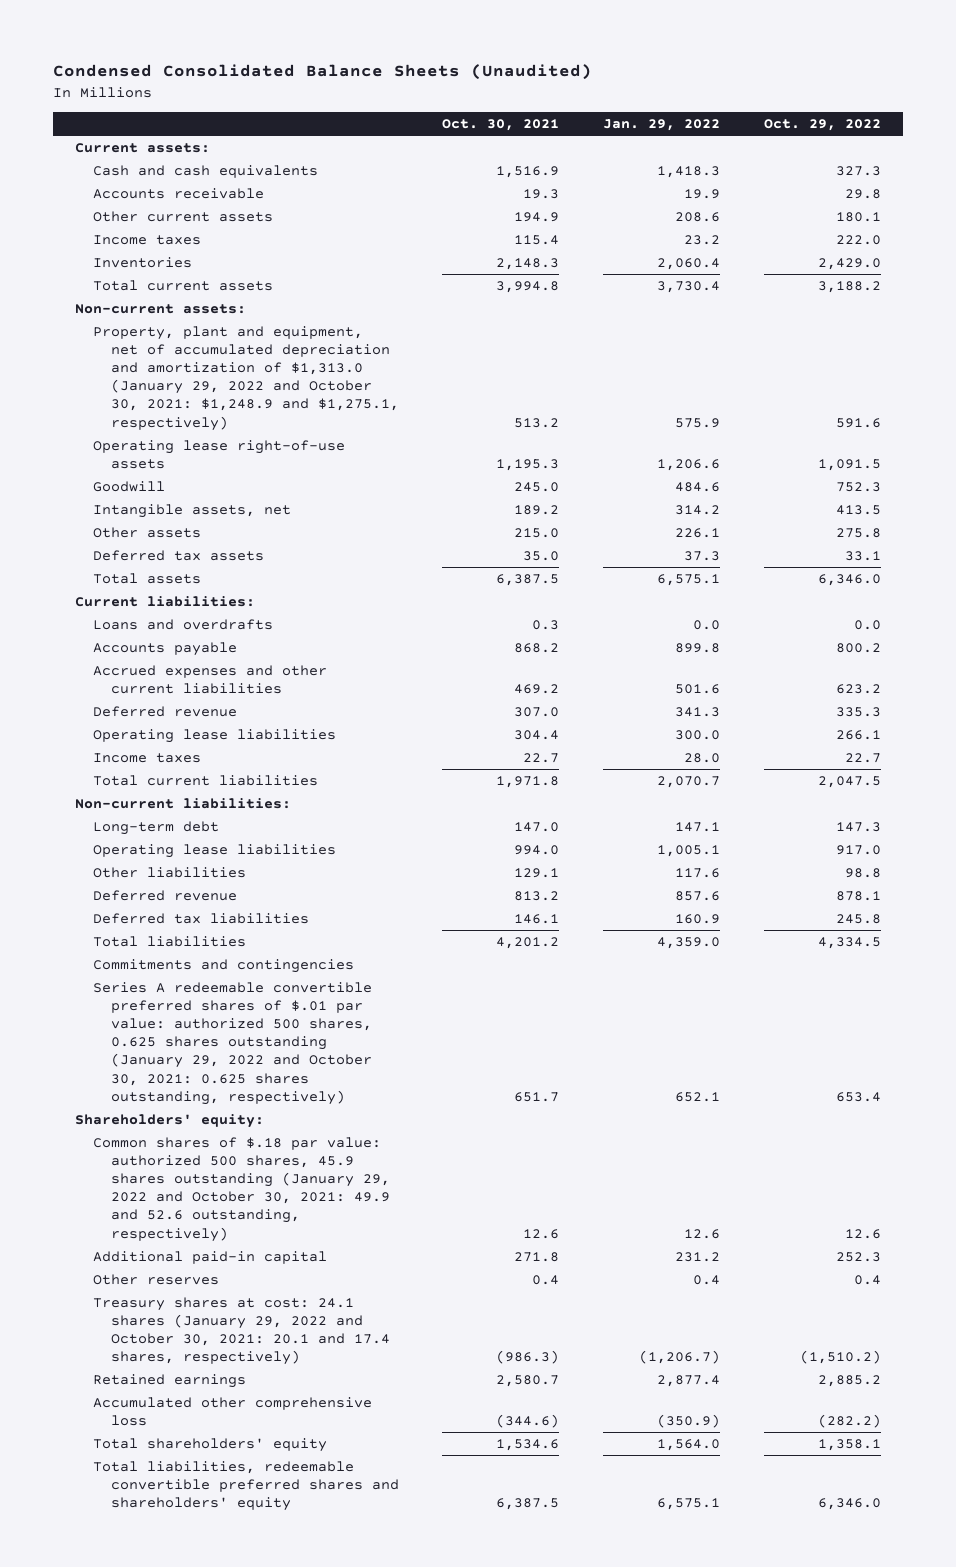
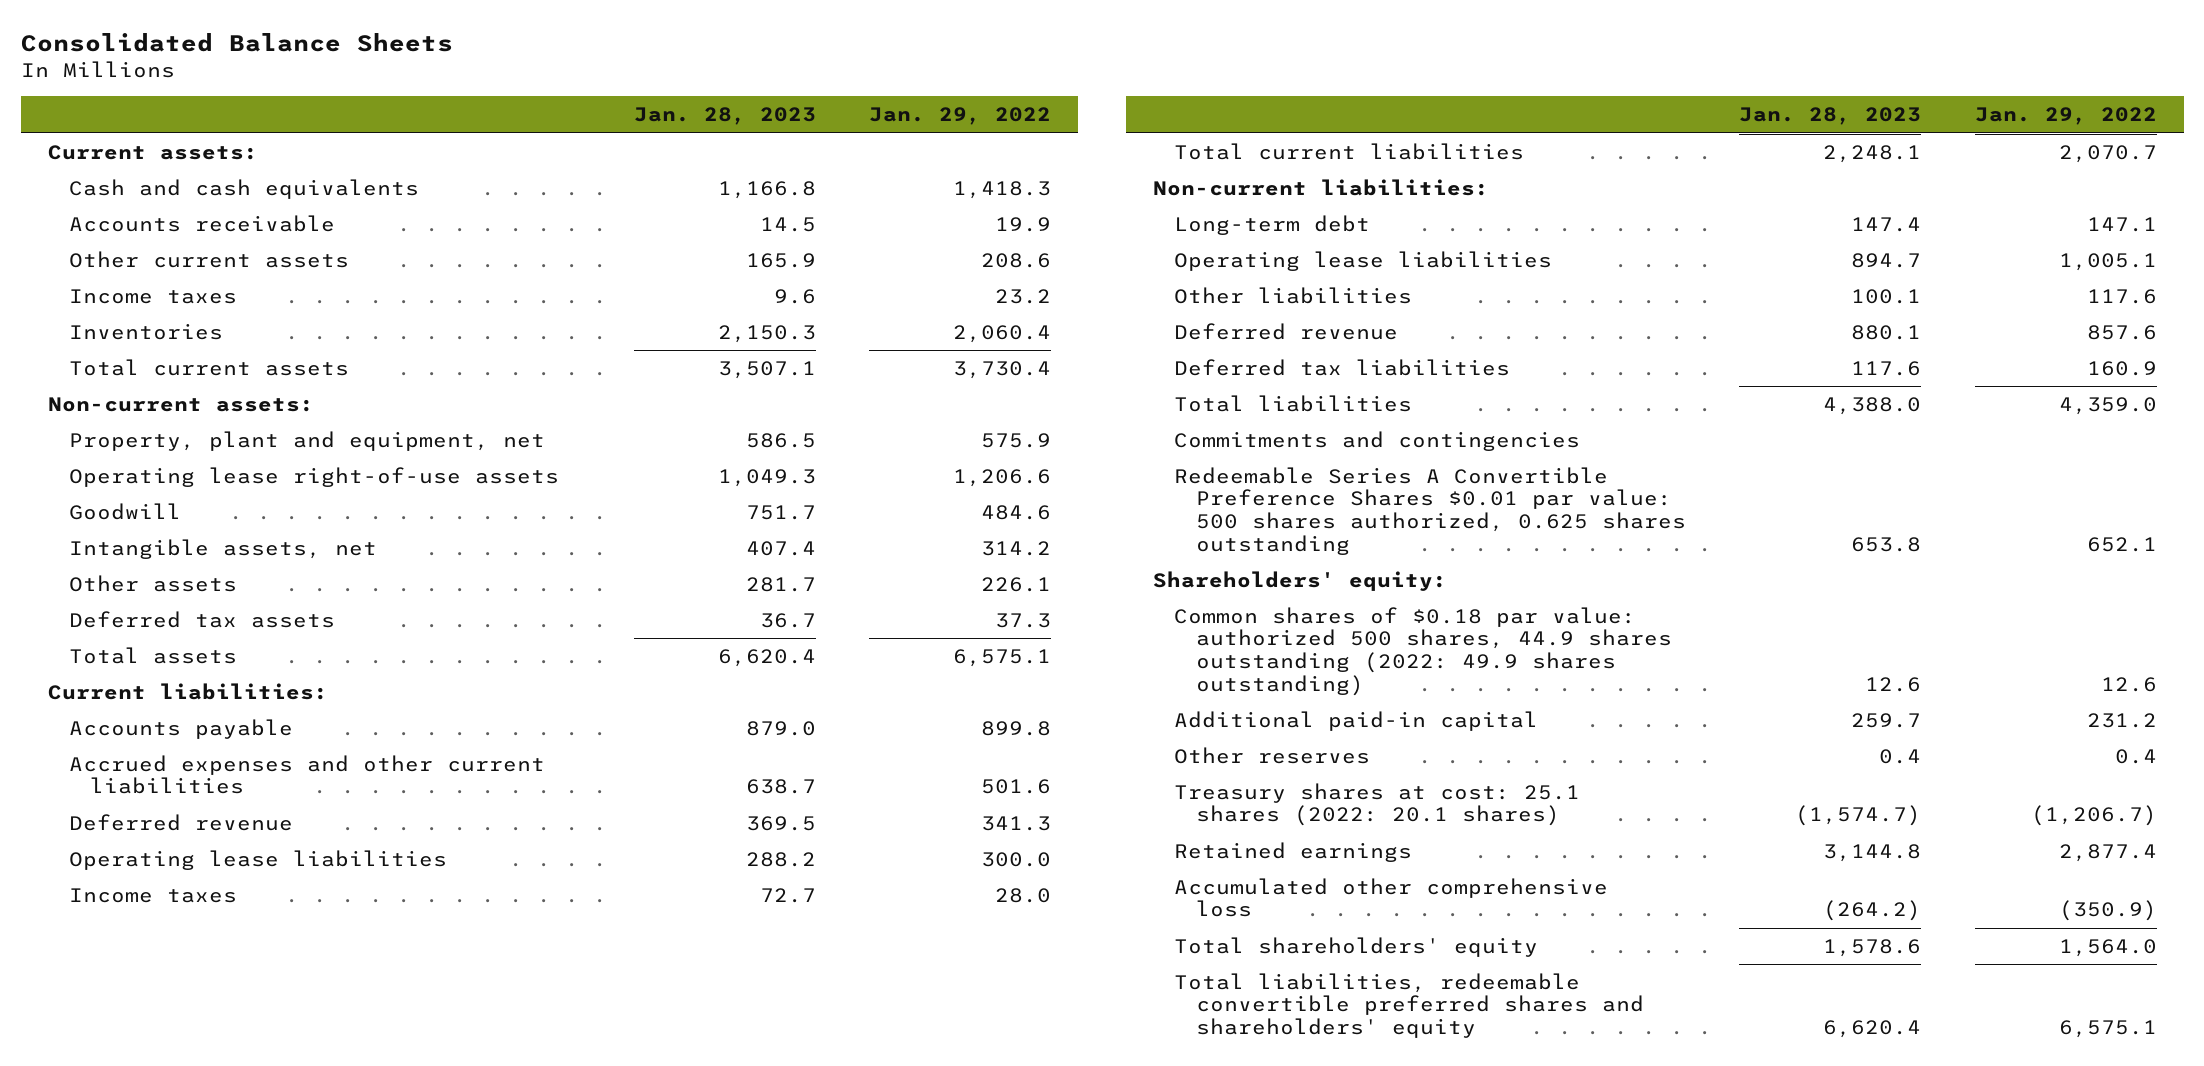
- Condensed Consolidated Balance Sheets (Unaudited)
+ Consolidated Balance Sheets
- | Oct. 30, 2021 | Jan. 29, 2022 | Oct. 29, 2022
+ | Jan. 28, 2023 | Jan. 29, 2022
- Property, plant and equipment, net of accumulated depreciation and amortization of $1,313.0 (January 29, 2022 and October 30, 2021: $1,248.9 and $1,275.1, respectively) | 513.2 | 575.9 | 591.6
+ Property, plant and equipment, net | 586.5 | 575.9
- Loans and overdrafts | 0.3 | 0.0 | 0.0
- Series A redeemable convertible preferred shares of $.01 par value: authorized 500 shares, 0.625 shares outstanding (January 29, 2022 and October 30, 2021: 0.625 shares outstanding, respectively) | 651.7 | 652.1 | 653.4
+ Redeemable Series A Convertible Preference Shares $0.01 par value: 500 shares authorized, 0.625 shares outstanding | 653.8 | 652.1
- Common shares of $.18 par value: authorized 500 shares, 45.9 shares outstanding (January 29, 2022 and October 30, 2021: 49.9 and 52.6 outstanding, respectively) | 12.6 | 12.6 | 12.6
+ Common shares of $0.18 par value: authorized 500 shares, 44.9 shares outstanding (2022: 49.9 shares outstanding) | 12.6 | 12.6
- Treasury shares at cost: 24.1 shares (January 29, 2022 and October 30, 2021: 20.1 and 17.4 shares, respectively) | (986.3) | (1,206.7) | (1,510.2)
+ Treasury shares at cost: 25.1 shares (2022: 20.1 shares) | (1,574.7) | (1,206.7)

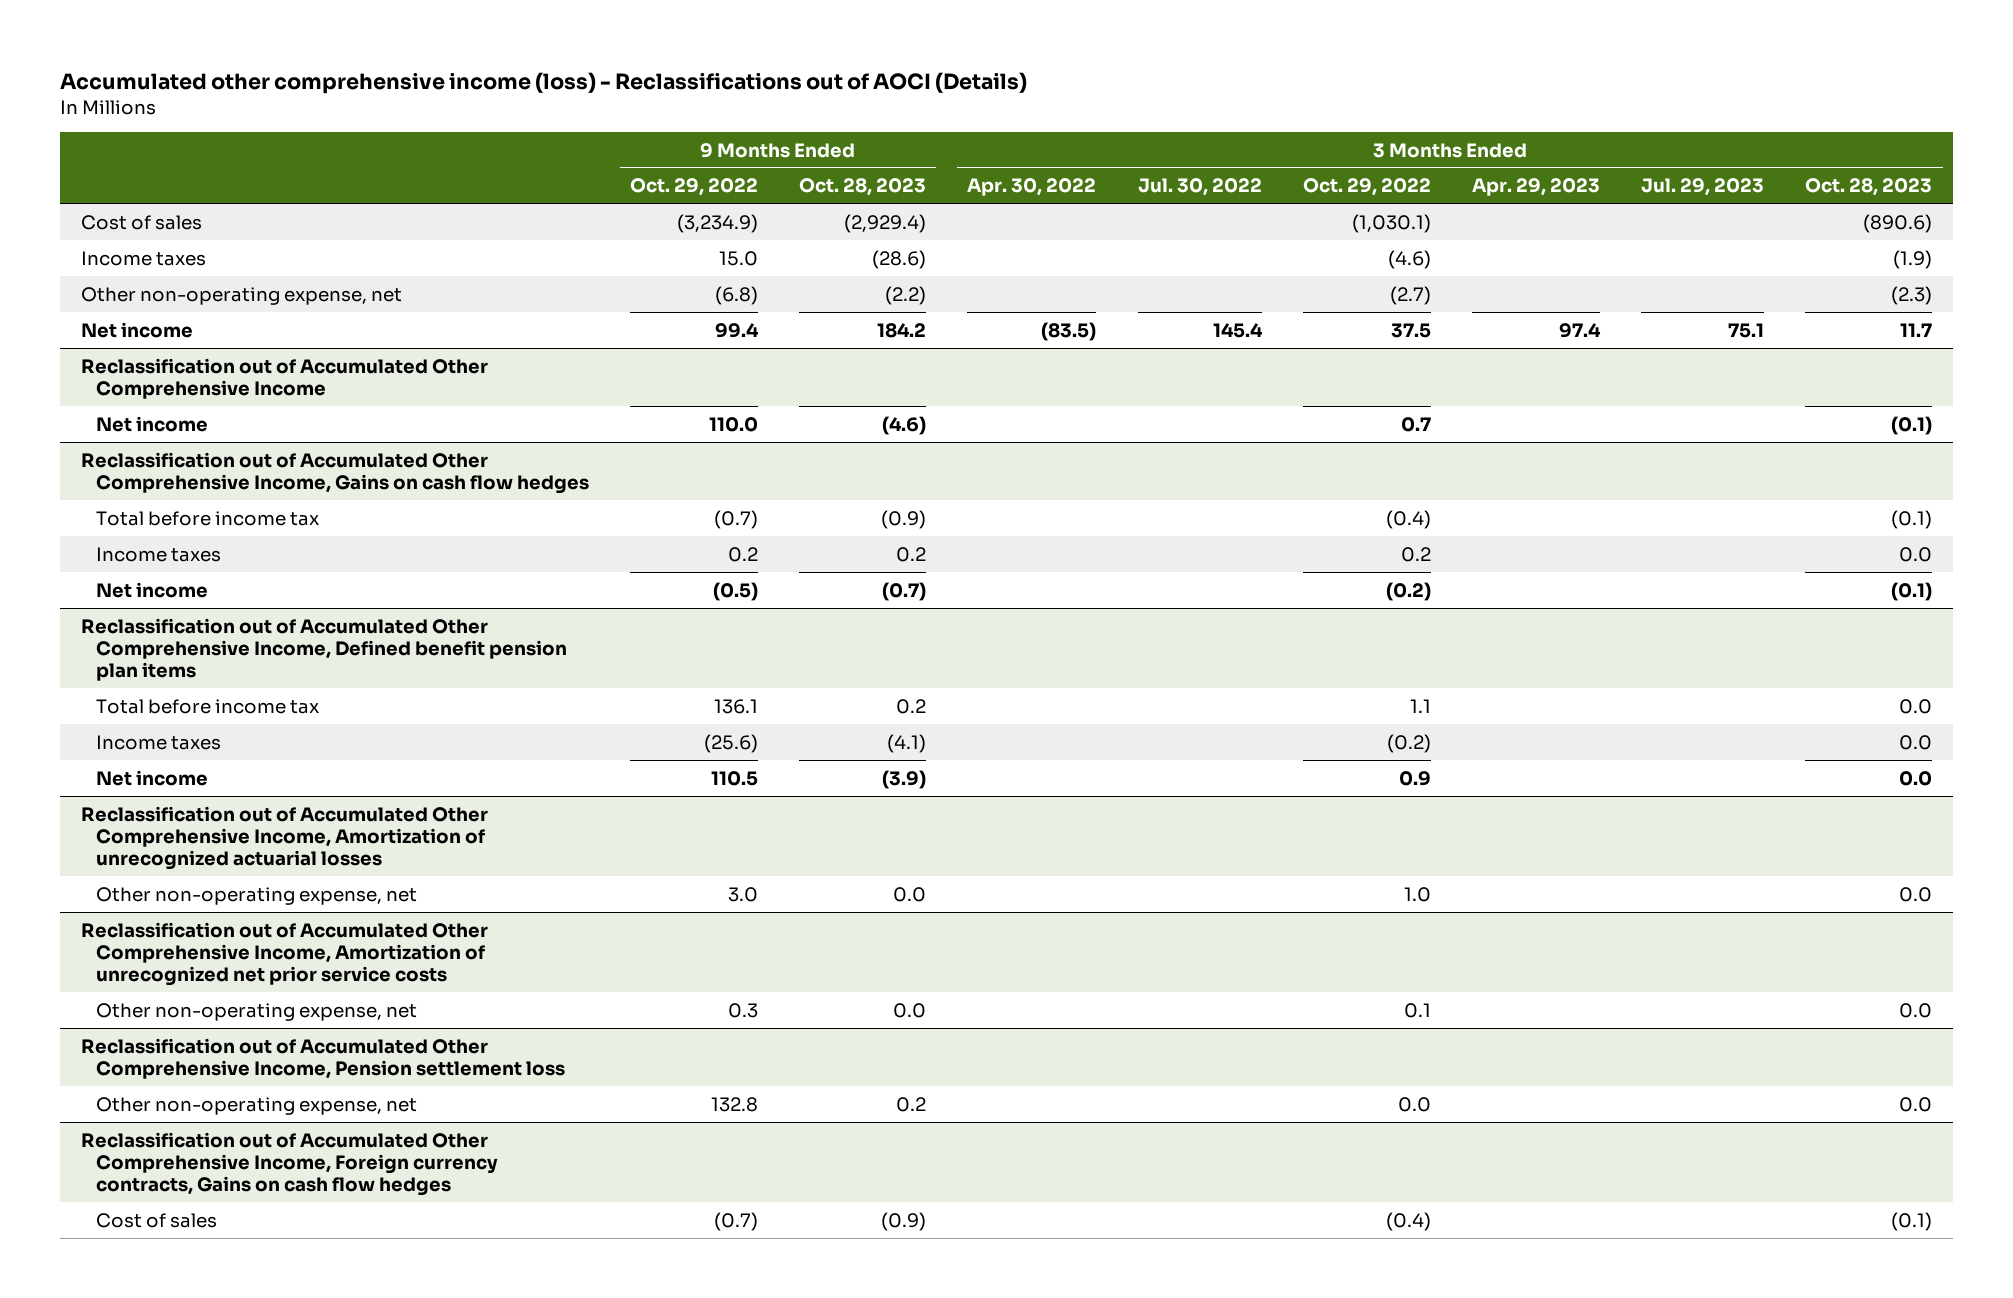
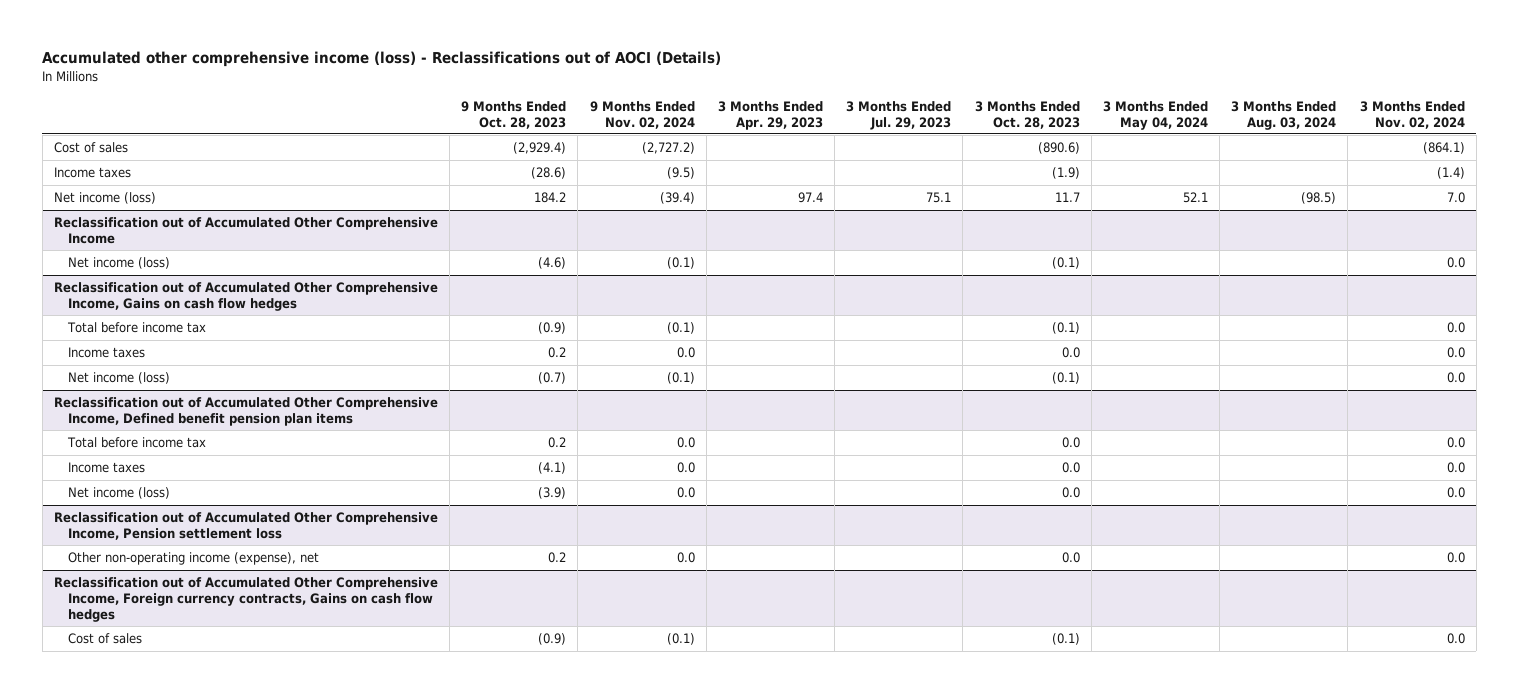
- | 9 Months Ended Oct. 29, 2022 | 9 Months Ended Oct. 28, 2023 | 3 Months Ended Apr. 30, 2022 | 3 Months Ended Jul. 30, 2022 | 3 Months Ended Oct. 29, 2022 | 3 Months Ended Apr. 29, 2023 | 3 Months Ended Jul. 29, 2023 | 3 Months Ended Oct. 28, 2023
+ | 9 Months Ended Oct. 28, 2023 | 9 Months Ended Nov. 02, 2024 | 3 Months Ended Apr. 29, 2023 | 3 Months Ended Jul. 29, 2023 | 3 Months Ended Oct. 28, 2023 | 3 Months Ended May 04, 2024 | 3 Months Ended Aug. 03, 2024 | 3 Months Ended Nov. 02, 2024
- Other non-operating expense, net | (6.8) | (2.2) | | | (2.7) | | | (2.3)
- Net income | 99.4 | 184.2 | (83.5) | 145.4 | 37.5 | 97.4 | 75.1 | 11.7
+ Net income (loss) | 184.2 | (39.4) | 97.4 | 75.1 | 11.7 | 52.1 | (98.5) | 7.0
@ Reclassification out of Accumulated Other Comprehensive Income
- Net income | 110.0 | (4.6) | | | 0.7 | | | (0.1)
+ Net income (loss) | (4.6) | (0.1) | | | (0.1) | | | 0.0
@ Reclassification out of Accumulated Other Comprehensive Income, Gains on cash flow hedges
- Net income | (0.5) | (0.7) | | | (0.2) | | | (0.1)
+ Net income (loss) | (0.7) | (0.1) | | | (0.1) | | | 0.0
@ Reclassification out of Accumulated Other Comprehensive Income, Defined benefit pension plan items
- Net income | 110.5 | (3.9) | | | 0.9 | | | 0.0
- Reclassification out of Accumulated Other Comprehensive Income, Amortization of unrecognized actuarial losses
- Other non-operating expense, net | 3.0 | 0.0 | | | 1.0 | | | 0.0
- Reclassification out of Accumulated Other Comprehensive Income, Amortization of unrecognized net prior service costs
- Other non-operating expense, net | 0.3 | 0.0 | | | 0.1 | | | 0.0
@ Reclassification out of Accumulated Other Comprehensive Income, Defined benefit pension plan items
+ Net income (loss) | (3.9) | 0.0 | | | 0.0 | | | 0.0
@ Reclassification out of Accumulated Other Comprehensive Income, Pension settlement loss
- Other non-operating expense, net | 132.8 | 0.2 | | | 0.0 | | | 0.0
+ Other non-operating income (expense), net | 0.2 | 0.0 | | | 0.0 | | | 0.0

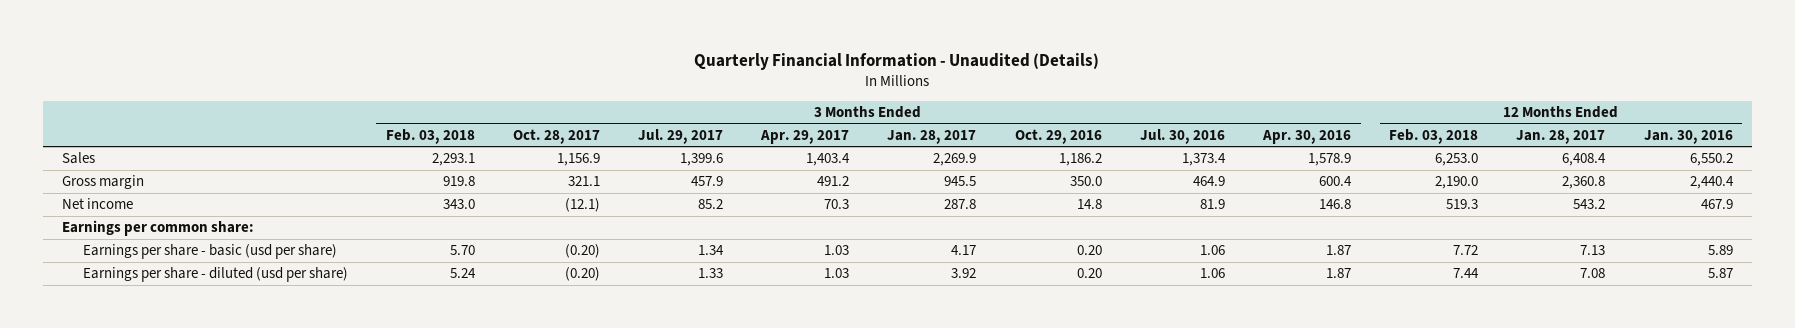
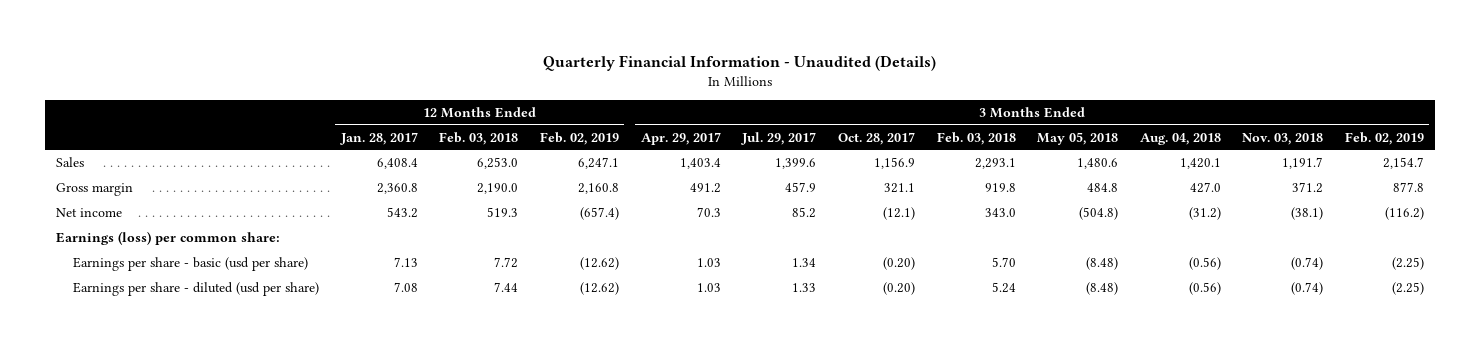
- | 3 Months Ended Feb. 03, 2018 | 3 Months Ended Oct. 28, 2017 | 3 Months Ended Jul. 29, 2017 | 3 Months Ended Apr. 29, 2017 | 3 Months Ended Jan. 28, 2017 | 3 Months Ended Oct. 29, 2016 | 3 Months Ended Jul. 30, 2016 | 3 Months Ended Apr. 30, 2016 | 12 Months Ended Feb. 03, 2018 | 12 Months Ended Jan. 28, 2017 | 12 Months Ended Jan. 30, 2016
+ | 12 Months Ended Jan. 28, 2017 | 12 Months Ended Feb. 03, 2018 | 12 Months Ended Feb. 02, 2019 | 3 Months Ended Apr. 29, 2017 | 3 Months Ended Jul. 29, 2017 | 3 Months Ended Oct. 28, 2017 | 3 Months Ended Feb. 03, 2018 | 3 Months Ended May 05, 2018 | 3 Months Ended Aug. 04, 2018 | 3 Months Ended Nov. 03, 2018 | 3 Months Ended Feb. 02, 2019
- Earnings per common share:
+ Earnings (loss) per common share:

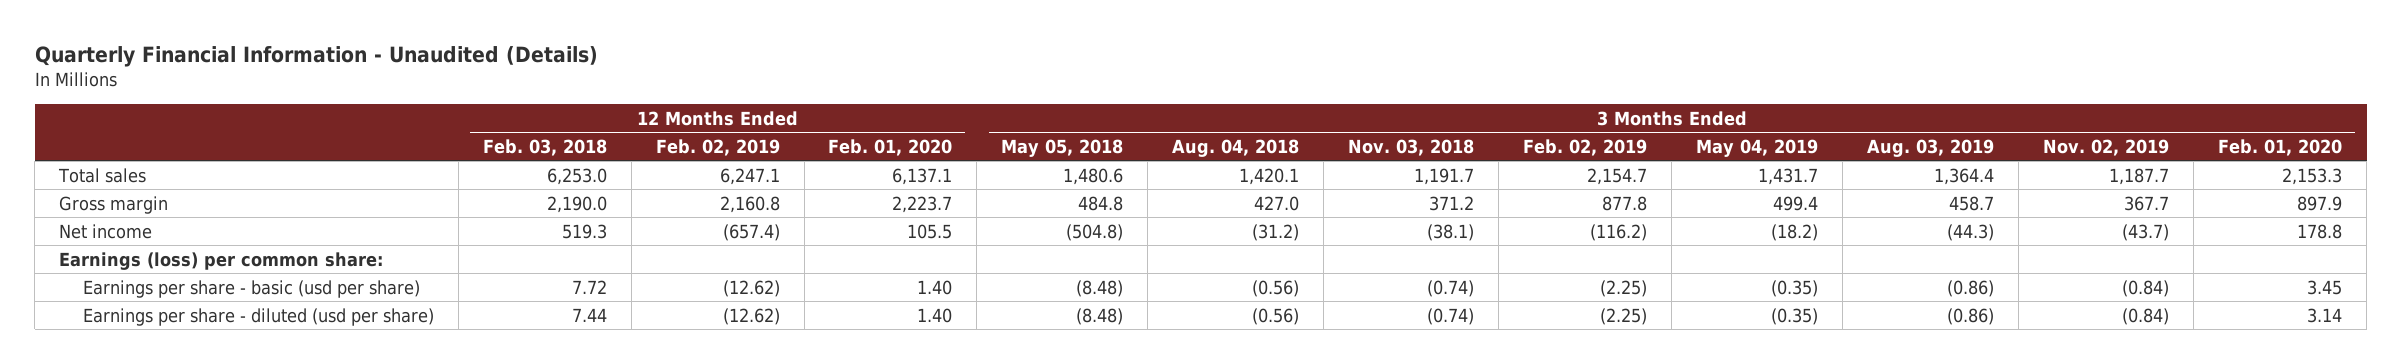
- | 12 Months Ended Jan. 28, 2017 | 12 Months Ended Feb. 03, 2018 | 12 Months Ended Feb. 02, 2019 | 3 Months Ended Apr. 29, 2017 | 3 Months Ended Jul. 29, 2017 | 3 Months Ended Oct. 28, 2017 | 3 Months Ended Feb. 03, 2018 | 3 Months Ended May 05, 2018 | 3 Months Ended Aug. 04, 2018 | 3 Months Ended Nov. 03, 2018 | 3 Months Ended Feb. 02, 2019
+ | 12 Months Ended Feb. 03, 2018 | 12 Months Ended Feb. 02, 2019 | 12 Months Ended Feb. 01, 2020 | 3 Months Ended May 05, 2018 | 3 Months Ended Aug. 04, 2018 | 3 Months Ended Nov. 03, 2018 | 3 Months Ended Feb. 02, 2019 | 3 Months Ended May 04, 2019 | 3 Months Ended Aug. 03, 2019 | 3 Months Ended Nov. 02, 2019 | 3 Months Ended Feb. 01, 2020
- Sales | 6,408.4 | 6,253.0 | 6,247.1 | 1,403.4 | 1,399.6 | 1,156.9 | 2,293.1 | 1,480.6 | 1,420.1 | 1,191.7 | 2,154.7
+ Total sales | 6,253.0 | 6,247.1 | 6,137.1 | 1,480.6 | 1,420.1 | 1,191.7 | 2,154.7 | 1,431.7 | 1,364.4 | 1,187.7 | 2,153.3

